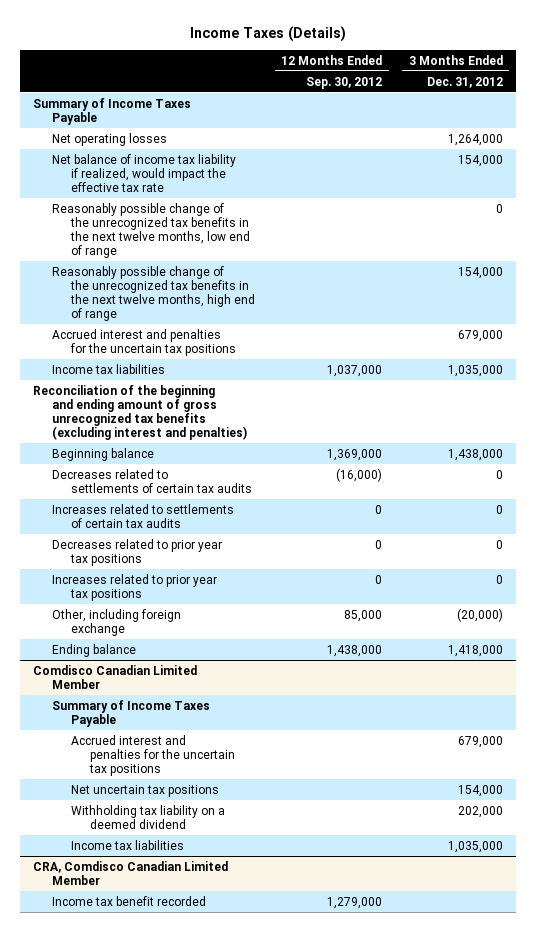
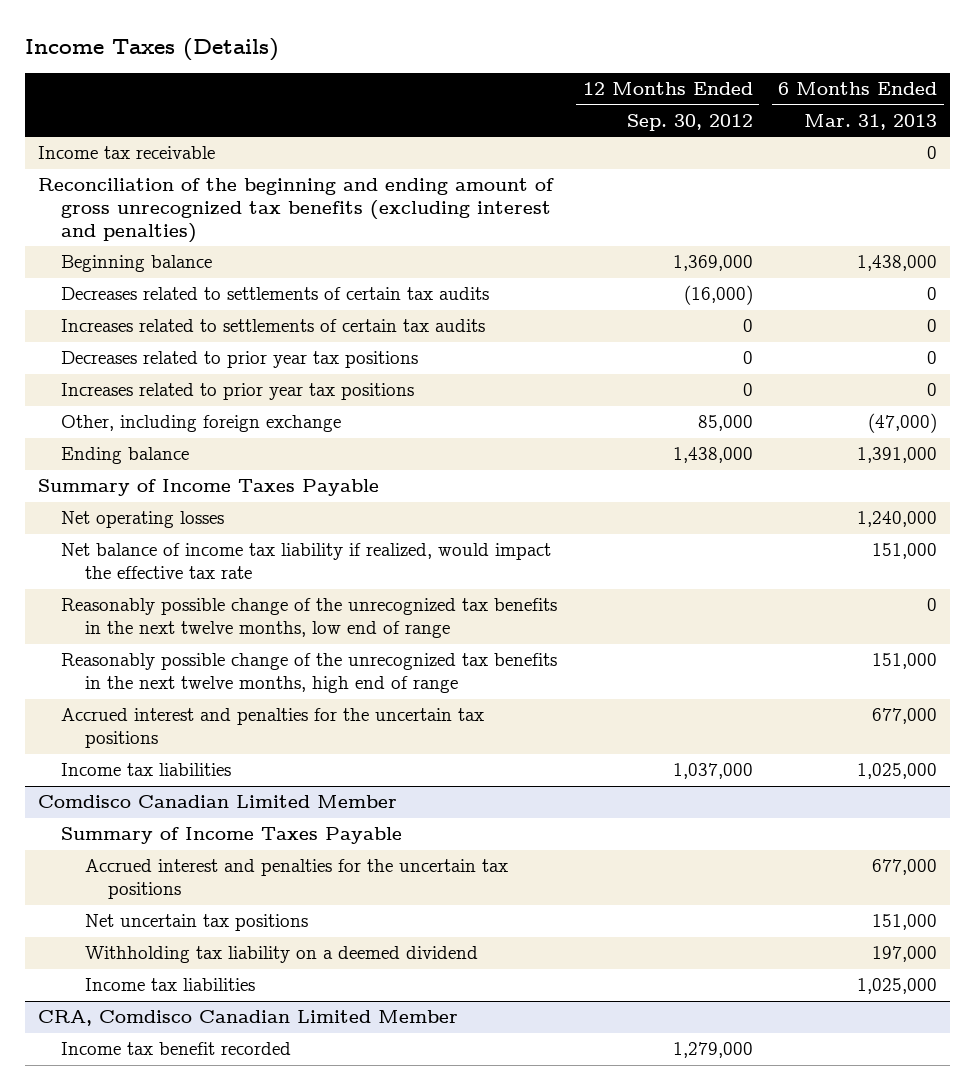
- | 12 Months Ended Sep. 30, 2012 | 3 Months Ended Dec. 31, 2012
+ | 12 Months Ended Sep. 30, 2012 | 6 Months Ended Mar. 31, 2013
+ Income tax receivable | | 0
moved down: Summary of Income Taxes Payable
moved down: Net operating losses | | 1,240,000
moved down: Net balance of income tax liability if realized, would impact the effective tax rate | | 151,000
moved down: Reasonably possible change of the unrecognized tax benefits in the next twelve months, low end of range | | 0
moved down: Reasonably possible change of the unrecognized tax benefits in the next twelve months, high end of range | | 151,000
moved down: Accrued interest and penalties for the uncertain tax positions | | 677,000
moved down: Income tax liabilities | 1,037,000 | 1,025,000

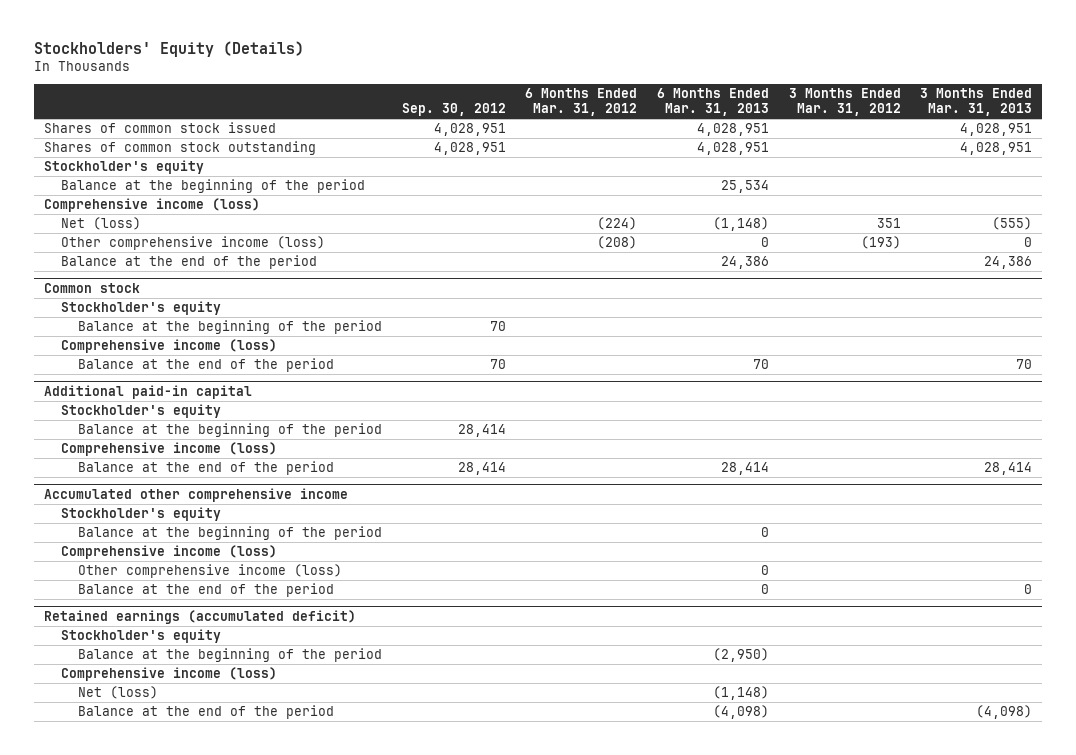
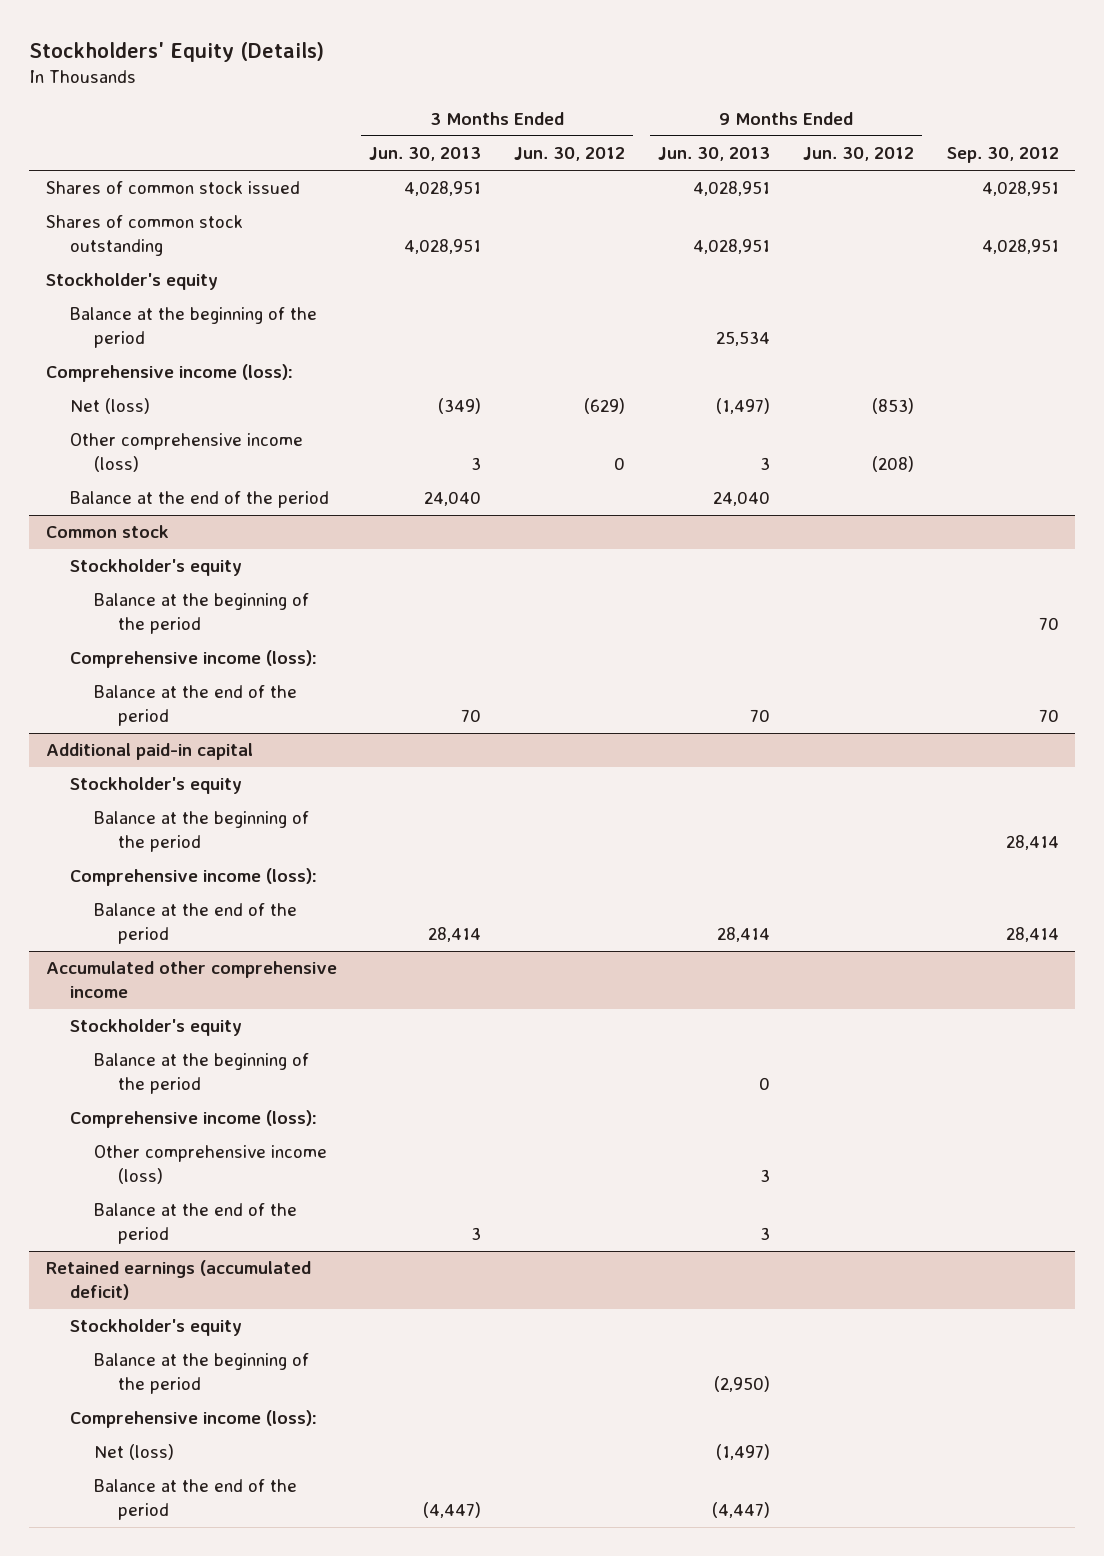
- | Sep. 30, 2012 | 6 Months Ended Mar. 31, 2012 | 6 Months Ended Mar. 31, 2013 | 3 Months Ended Mar. 31, 2012 | 3 Months Ended Mar. 31, 2013
+ | 3 Months Ended Jun. 30, 2013 | 3 Months Ended Jun. 30, 2012 | 9 Months Ended Jun. 30, 2013 | 9 Months Ended Jun. 30, 2012 | Sep. 30, 2012
- Comprehensive income (loss)
+ Comprehensive income (loss):
@ Common stock
- Comprehensive income (loss)
+ Comprehensive income (loss):
@ Additional paid-in capital
- Comprehensive income (loss)
+ Comprehensive income (loss):
@ Accumulated other comprehensive income
- Comprehensive income (loss)
+ Comprehensive income (loss):
@ Retained earnings (accumulated deficit)
- Comprehensive income (loss)
+ Comprehensive income (loss):

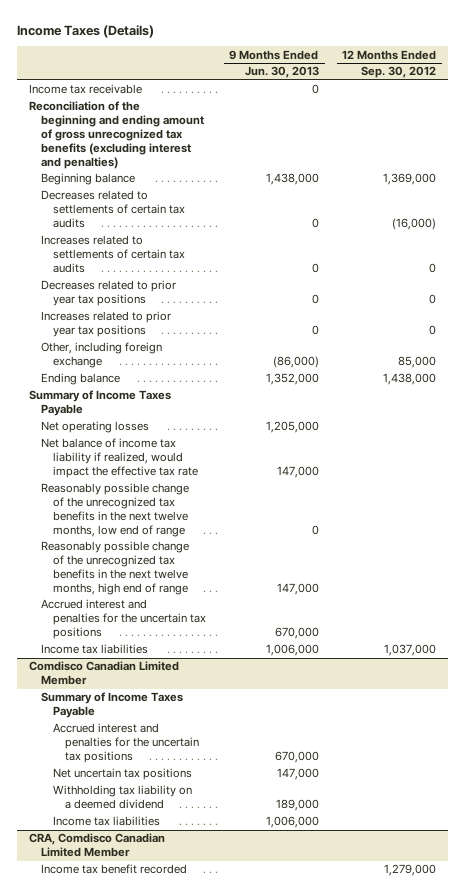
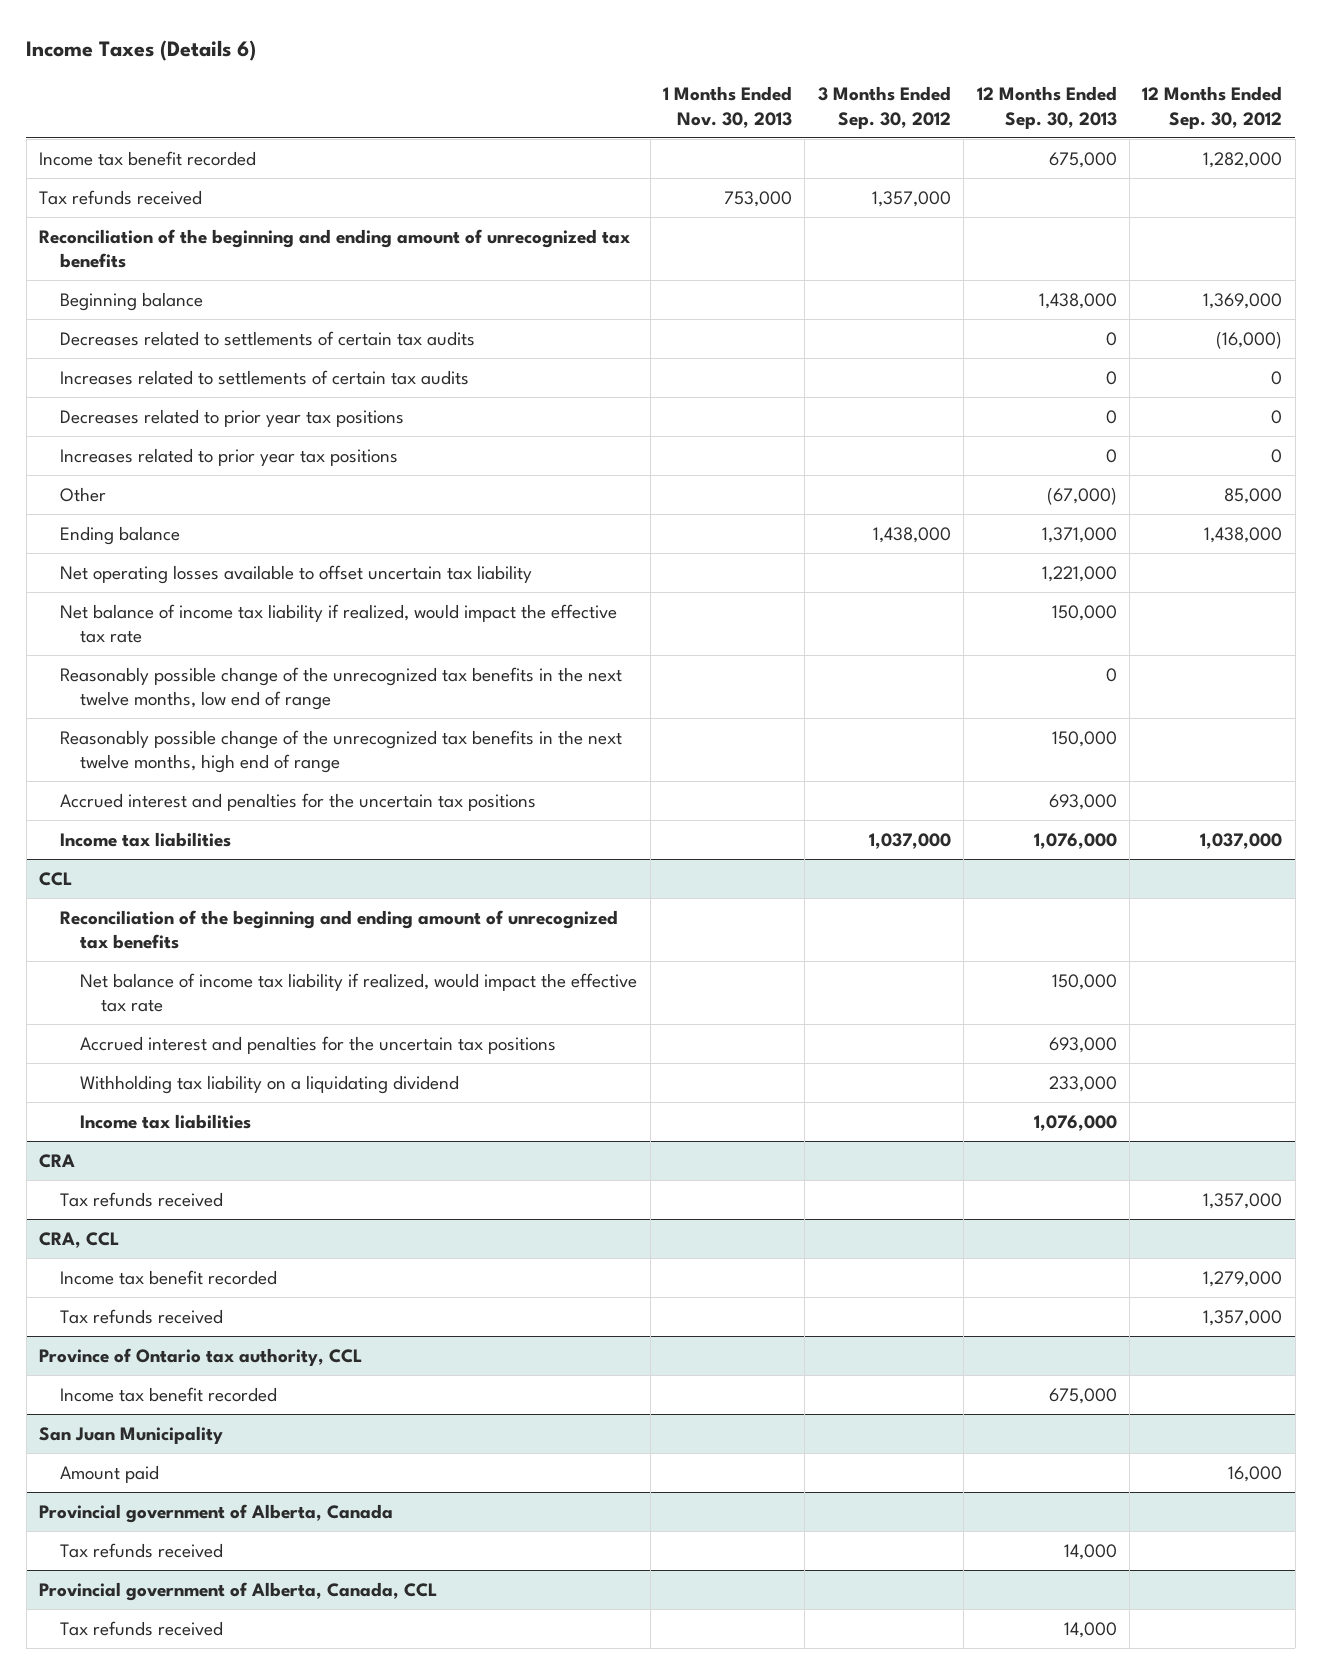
- Income Taxes (Details)
+ Income Taxes (Details 6)
- | 9 Months Ended Jun. 30, 2013 | 12 Months Ended Sep. 30, 2012
+ | 1 Months Ended Nov. 30, 2013 | 3 Months Ended Sep. 30, 2012 | 12 Months Ended Sep. 30, 2013 | 12 Months Ended Sep. 30, 2012
- Income tax receivable | 0 |
- Reconciliation of the beginning and ending amount of gross unrecognized tax benefits (excluding interest and penalties)
+ Income tax benefit recorded | | | 675,000 | 1,282,000
+ Tax refunds received | 753,000 | 1,357,000 | |
+ Reconciliation of the beginning and ending amount of unrecognized tax benefits
- Other, including foreign exchange | (86,000) | 85,000
+ Other | | | (67,000) | 85,000
- Summary of Income Taxes Payable
- Net operating losses | 1,205,000 |
+ Net operating losses available to offset uncertain tax liability | | | 1,221,000 |
- Comdisco Canadian Limited Member
- Summary of Income Taxes Payable
- Accrued interest and penalties for the uncertain tax positions | 670,000 |
- Net uncertain tax positions | 147,000 |
- Withholding tax liability on a deemed dividend | 189,000 |
- Income tax liabilities | 1,006,000 |
- CRA, Comdisco Canadian Limited Member
+ CCL
+ Reconciliation of the beginning and ending amount of unrecognized tax benefits
+ Net balance of income tax liability if realized, would impact the effective tax rate | | | 150,000 |
+ Accrued interest and penalties for the uncertain tax positions | | | 693,000 |
+ Withholding tax liability on a liquidating dividend | | | 233,000 |
+ Income tax liabilities | | | 1,076,000 |
+ CRA
+ Tax refunds received | | | | 1,357,000
+ CRA, CCL
+ Tax refunds received | | | | 1,357,000
+ Province of Ontario tax authority, CCL
+ Income tax benefit recorded | | | 675,000 |
+ San Juan Municipality
+ Amount paid | | | | 16,000
+ Provincial government of Alberta, Canada
+ Tax refunds received | | | 14,000 |
+ Provincial government of Alberta, Canada, CCL
+ Tax refunds received | | | 14,000 |

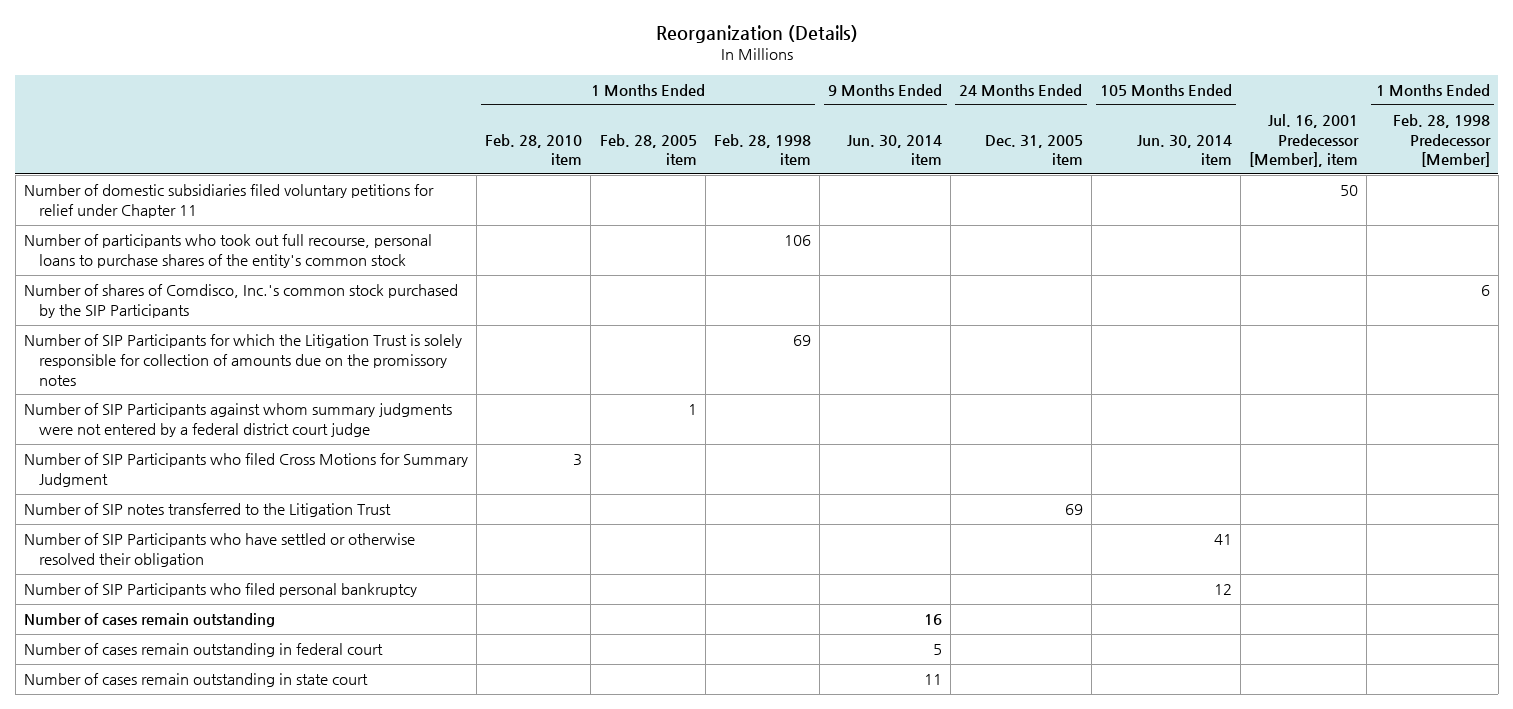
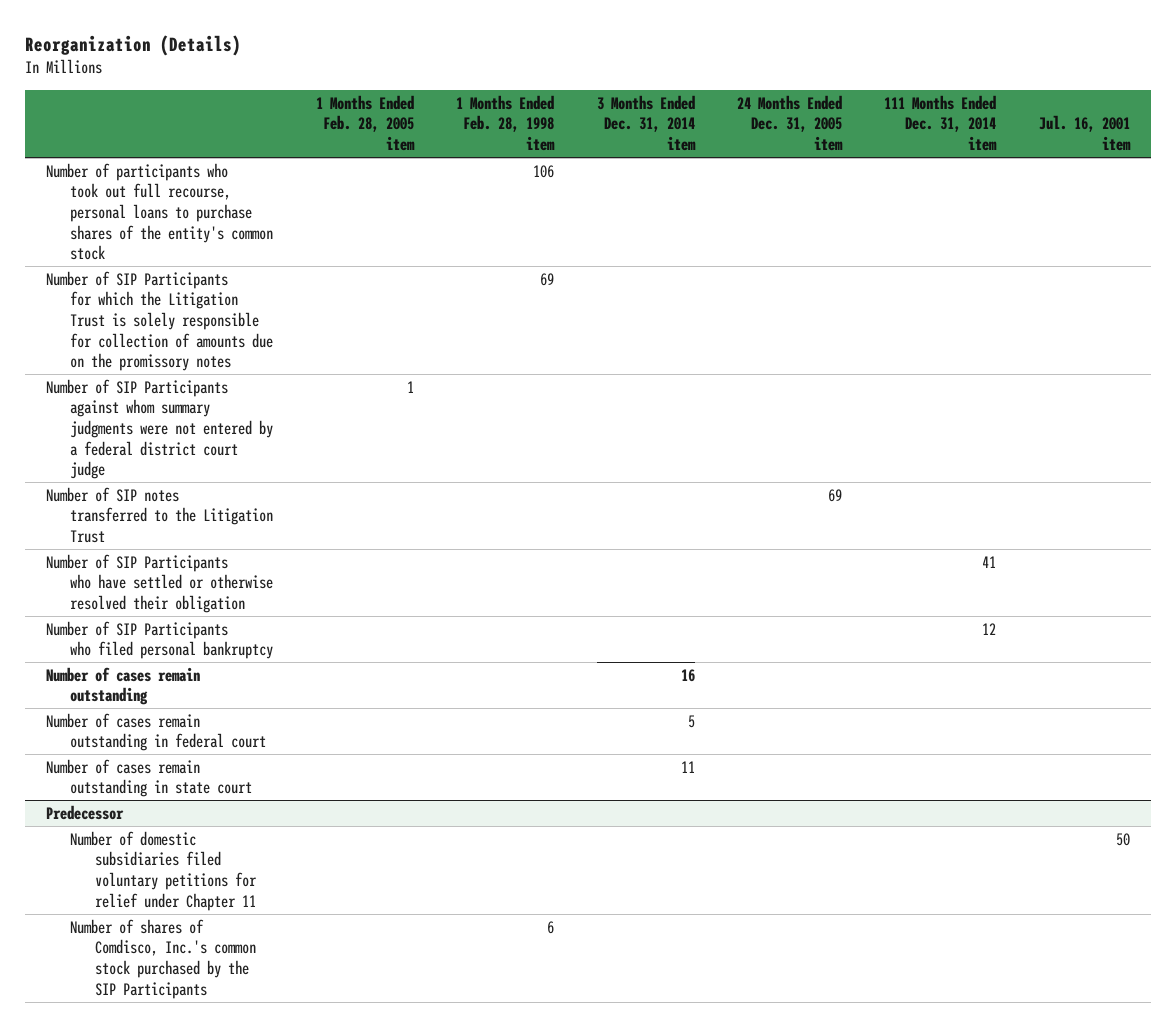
- | 1 Months Ended Feb. 28, 2010 item | 1 Months Ended Feb. 28, 2005 item | 1 Months Ended Feb. 28, 1998 item | 9 Months Ended Jun. 30, 2014 item | 24 Months Ended Dec. 31, 2005 item | 105 Months Ended Jun. 30, 2014 item | Jul. 16, 2001 Predecessor [Member], item | 1 Months Ended Feb. 28, 1998 Predecessor [Member]
+ | 1 Months Ended Feb. 28, 2005 item | 1 Months Ended Feb. 28, 1998 item | 3 Months Ended Dec. 31, 2014 item | 24 Months Ended Dec. 31, 2005 item | 111 Months Ended Dec. 31, 2014 item | Jul. 16, 2001 item
- Number of domestic subsidiaries filed voluntary petitions for relief under Chapter 11 | | | | | | | 50 |
- Number of shares of Comdisco, Inc.'s common stock purchased by the SIP Participants | | | | | | | | 6
- Number of SIP Participants who filed Cross Motions for Summary Judgment | 3 | | | | | | |
+ Predecessor
+ Number of domestic subsidiaries filed voluntary petitions for relief under Chapter 11 | | | | | | 50
+ Number of shares of Comdisco, Inc.'s common stock purchased by the SIP Participants | | 6 | | | |

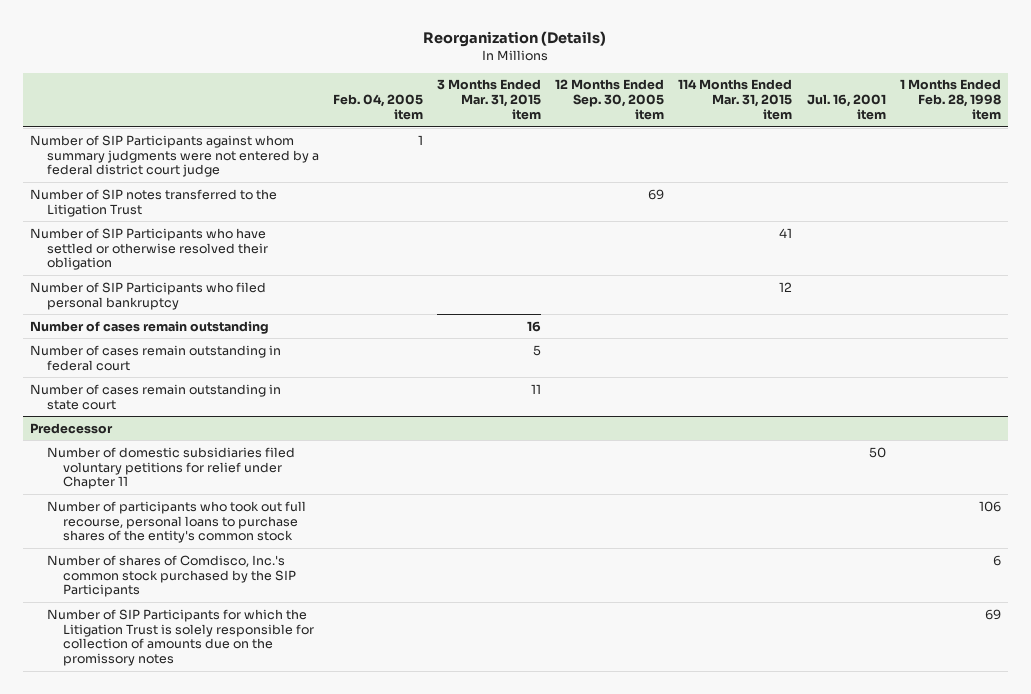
- | 1 Months Ended Feb. 28, 2005 item | 1 Months Ended Feb. 28, 1998 item | 3 Months Ended Dec. 31, 2014 item | 24 Months Ended Dec. 31, 2005 item | 111 Months Ended Dec. 31, 2014 item | Jul. 16, 2001 item
+ | Feb. 04, 2005 item | 3 Months Ended Mar. 31, 2015 item | 12 Months Ended Sep. 30, 2005 item | 114 Months Ended Mar. 31, 2015 item | Jul. 16, 2001 item | 1 Months Ended Feb. 28, 1998 item
- Number of participants who took out full recourse, personal loans to purchase shares of the entity's common stock | | 106 | | | |
- Number of SIP Participants for which the Litigation Trust is solely responsible for collection of amounts due on the promissory notes | | 69 | | | |
@ Predecessor
+ Number of participants who took out full recourse, personal loans to purchase shares of the entity's common stock | | | | | | 106
+ Number of SIP Participants for which the Litigation Trust is solely responsible for collection of amounts due on the promissory notes | | | | | | 69

